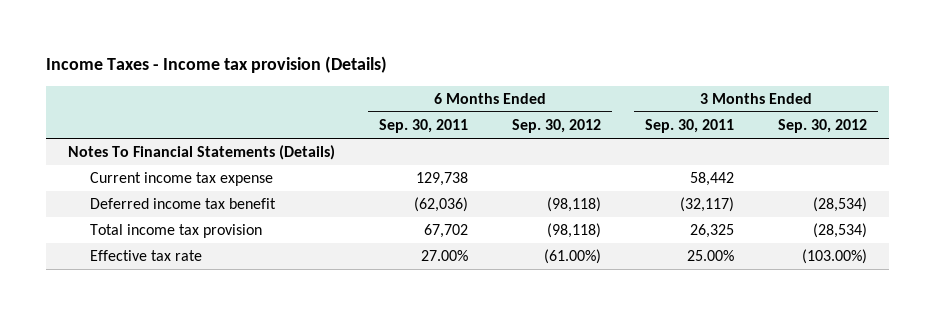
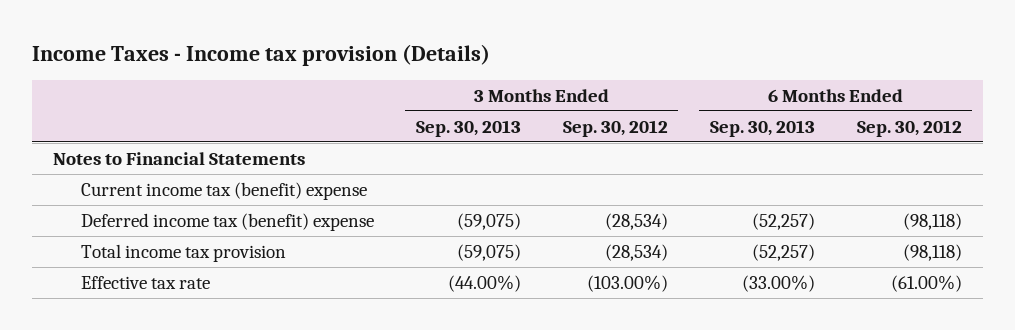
- | 6 Months Ended Sep. 30, 2011 | 6 Months Ended Sep. 30, 2012 | 3 Months Ended Sep. 30, 2011 | 3 Months Ended Sep. 30, 2012
+ | 3 Months Ended Sep. 30, 2013 | 3 Months Ended Sep. 30, 2012 | 6 Months Ended Sep. 30, 2013 | 6 Months Ended Sep. 30, 2012
- Notes To Financial Statements (Details)
- Current income tax expense | 129,738 | | 58,442 |
- Deferred income tax benefit | (62,036) | (98,118) | (32,117) | (28,534)
+ Notes to Financial Statements
+ Current income tax (benefit) expense
+ Deferred income tax (benefit) expense | (59,075) | (28,534) | (52,257) | (98,118)

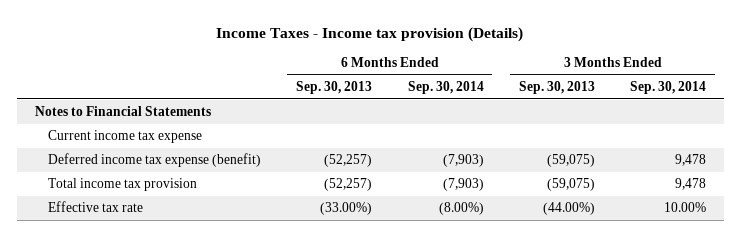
- | 3 Months Ended Sep. 30, 2013 | 3 Months Ended Sep. 30, 2012 | 6 Months Ended Sep. 30, 2013 | 6 Months Ended Sep. 30, 2012
+ | 6 Months Ended Sep. 30, 2013 | 6 Months Ended Sep. 30, 2014 | 3 Months Ended Sep. 30, 2013 | 3 Months Ended Sep. 30, 2014
- Current income tax (benefit) expense
- Deferred income tax (benefit) expense | (59,075) | (28,534) | (52,257) | (98,118)
+ Current income tax expense
+ Deferred income tax expense (benefit) | (52,257) | (7,903) | (59,075) | 9,478

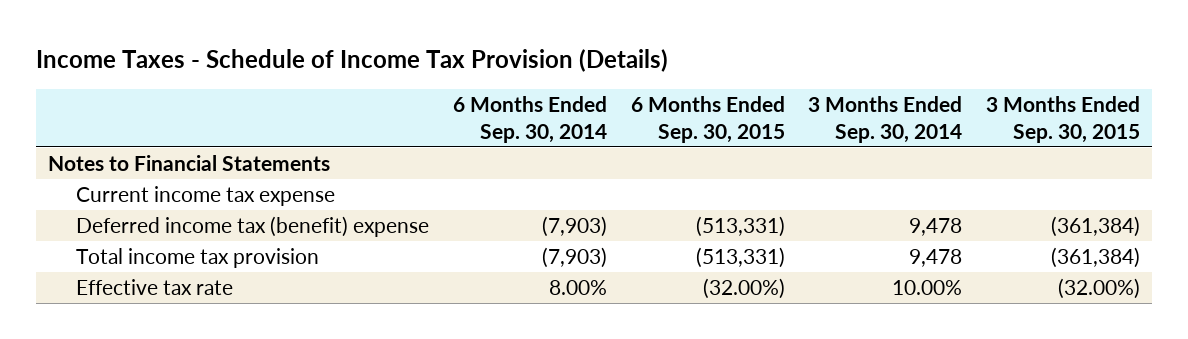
- Income Taxes - Income tax provision (Details)
+ Income Taxes - Schedule of Income Tax Provision (Details)
- | 6 Months Ended Sep. 30, 2013 | 6 Months Ended Sep. 30, 2014 | 3 Months Ended Sep. 30, 2013 | 3 Months Ended Sep. 30, 2014
+ | 6 Months Ended Sep. 30, 2014 | 6 Months Ended Sep. 30, 2015 | 3 Months Ended Sep. 30, 2014 | 3 Months Ended Sep. 30, 2015
- Deferred income tax expense (benefit) | (52,257) | (7,903) | (59,075) | 9,478
+ Deferred income tax (benefit) expense | (7,903) | (513,331) | 9,478 | (361,384)
- Effective tax rate | (33.00%) | (8.00%) | (44.00%) | 10.00%
+ Effective tax rate | 8.00% | (32.00%) | 10.00% | (32.00%)

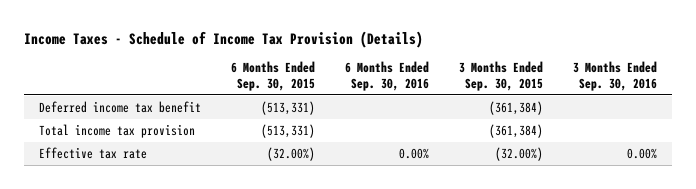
- | 6 Months Ended Sep. 30, 2014 | 6 Months Ended Sep. 30, 2015 | 3 Months Ended Sep. 30, 2014 | 3 Months Ended Sep. 30, 2015
+ | 6 Months Ended Sep. 30, 2015 | 6 Months Ended Sep. 30, 2016 | 3 Months Ended Sep. 30, 2015 | 3 Months Ended Sep. 30, 2016
- Notes to Financial Statements
- Current income tax expense
- Deferred income tax (benefit) expense | (7,903) | (513,331) | 9,478 | (361,384)
+ Deferred income tax benefit | (513,331) | | (361,384) |

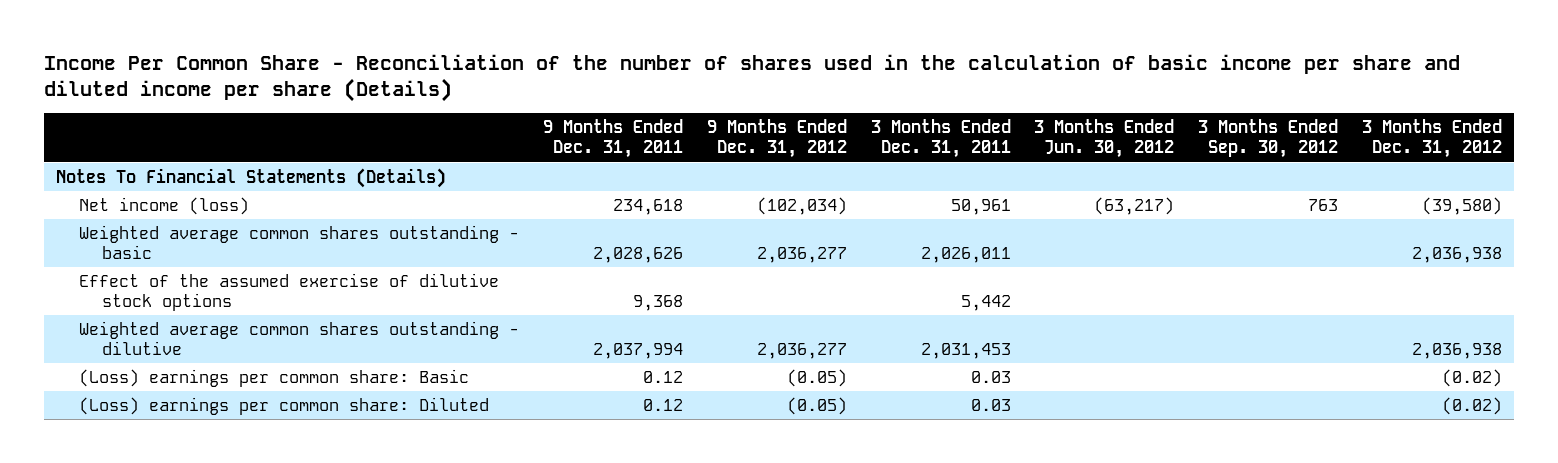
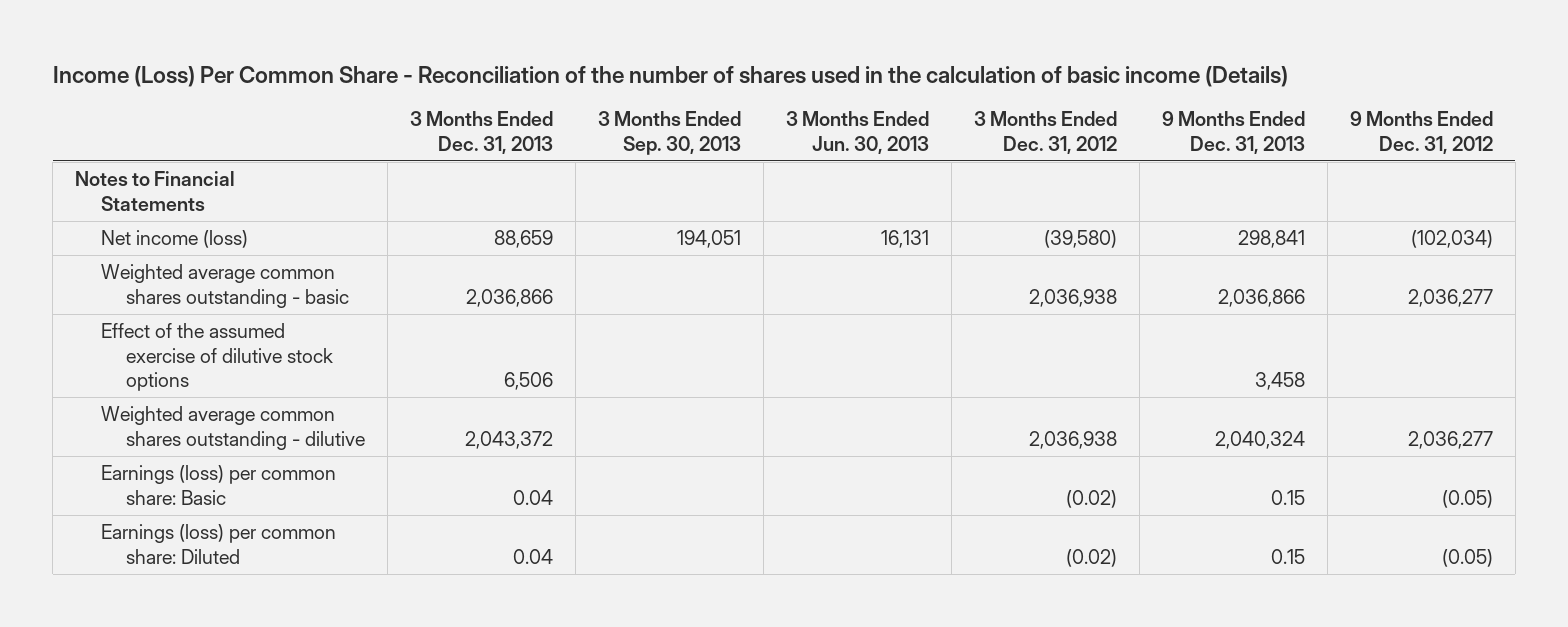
- Income Per Common Share - Reconciliation of the number of shares used in the calculation of basic income per share and diluted income per share (Details)
+ Income (Loss) Per Common Share - Reconciliation of the number of shares used in the calculation of basic income (Details)
- | 9 Months Ended Dec. 31, 2011 | 9 Months Ended Dec. 31, 2012 | 3 Months Ended Dec. 31, 2011 | 3 Months Ended Jun. 30, 2012 | 3 Months Ended Sep. 30, 2012 | 3 Months Ended Dec. 31, 2012
+ | 3 Months Ended Dec. 31, 2013 | 3 Months Ended Sep. 30, 2013 | 3 Months Ended Jun. 30, 2013 | 3 Months Ended Dec. 31, 2012 | 9 Months Ended Dec. 31, 2013 | 9 Months Ended Dec. 31, 2012
- Notes To Financial Statements (Details)
+ Notes to Financial Statements
- (Loss) earnings per common share: Basic | 0.12 | (0.05) | 0.03 | | | (0.02)
- (Loss) earnings per common share: Diluted | 0.12 | (0.05) | 0.03 | | | (0.02)
+ Earnings (loss) per common share: Basic | 0.04 | | | (0.02) | 0.15 | (0.05)
+ Earnings (loss) per common share: Diluted | 0.04 | | | (0.02) | 0.15 | (0.05)

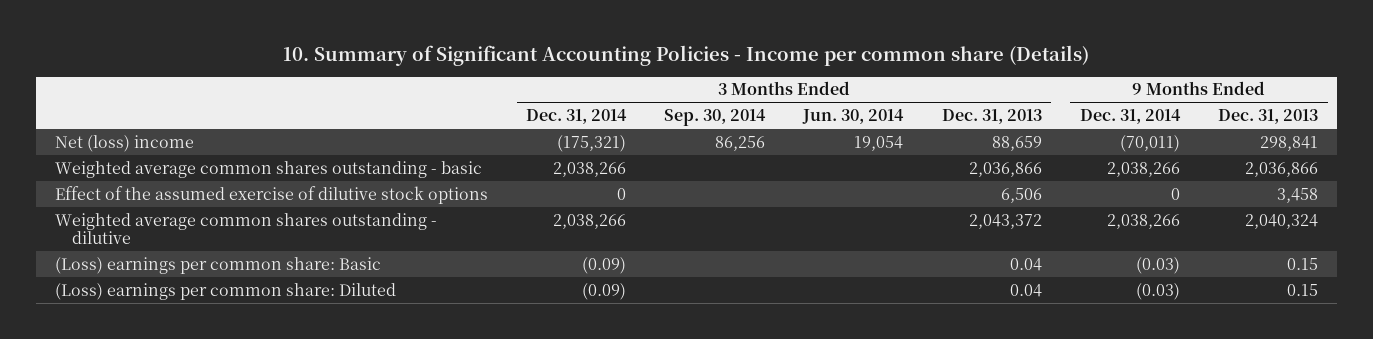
- Income (Loss) Per Common Share - Reconciliation of the number of shares used in the calculation of basic income (Details)
+ 10. Summary of Significant Accounting Policies - Income per common share (Details)
- | 3 Months Ended Dec. 31, 2013 | 3 Months Ended Sep. 30, 2013 | 3 Months Ended Jun. 30, 2013 | 3 Months Ended Dec. 31, 2012 | 9 Months Ended Dec. 31, 2013 | 9 Months Ended Dec. 31, 2012
+ | 3 Months Ended Dec. 31, 2014 | 3 Months Ended Sep. 30, 2014 | 3 Months Ended Jun. 30, 2014 | 3 Months Ended Dec. 31, 2013 | 9 Months Ended Dec. 31, 2014 | 9 Months Ended Dec. 31, 2013
- Notes to Financial Statements
- Net income (loss) | 88,659 | 194,051 | 16,131 | (39,580) | 298,841 | (102,034)
+ Net (loss) income | (175,321) | 86,256 | 19,054 | 88,659 | (70,011) | 298,841
- Earnings (loss) per common share: Basic | 0.04 | | | (0.02) | 0.15 | (0.05)
- Earnings (loss) per common share: Diluted | 0.04 | | | (0.02) | 0.15 | (0.05)
+ (Loss) earnings per common share: Basic | (0.09) | | | 0.04 | (0.03) | 0.15
+ (Loss) earnings per common share: Diluted | (0.09) | | | 0.04 | (0.03) | 0.15

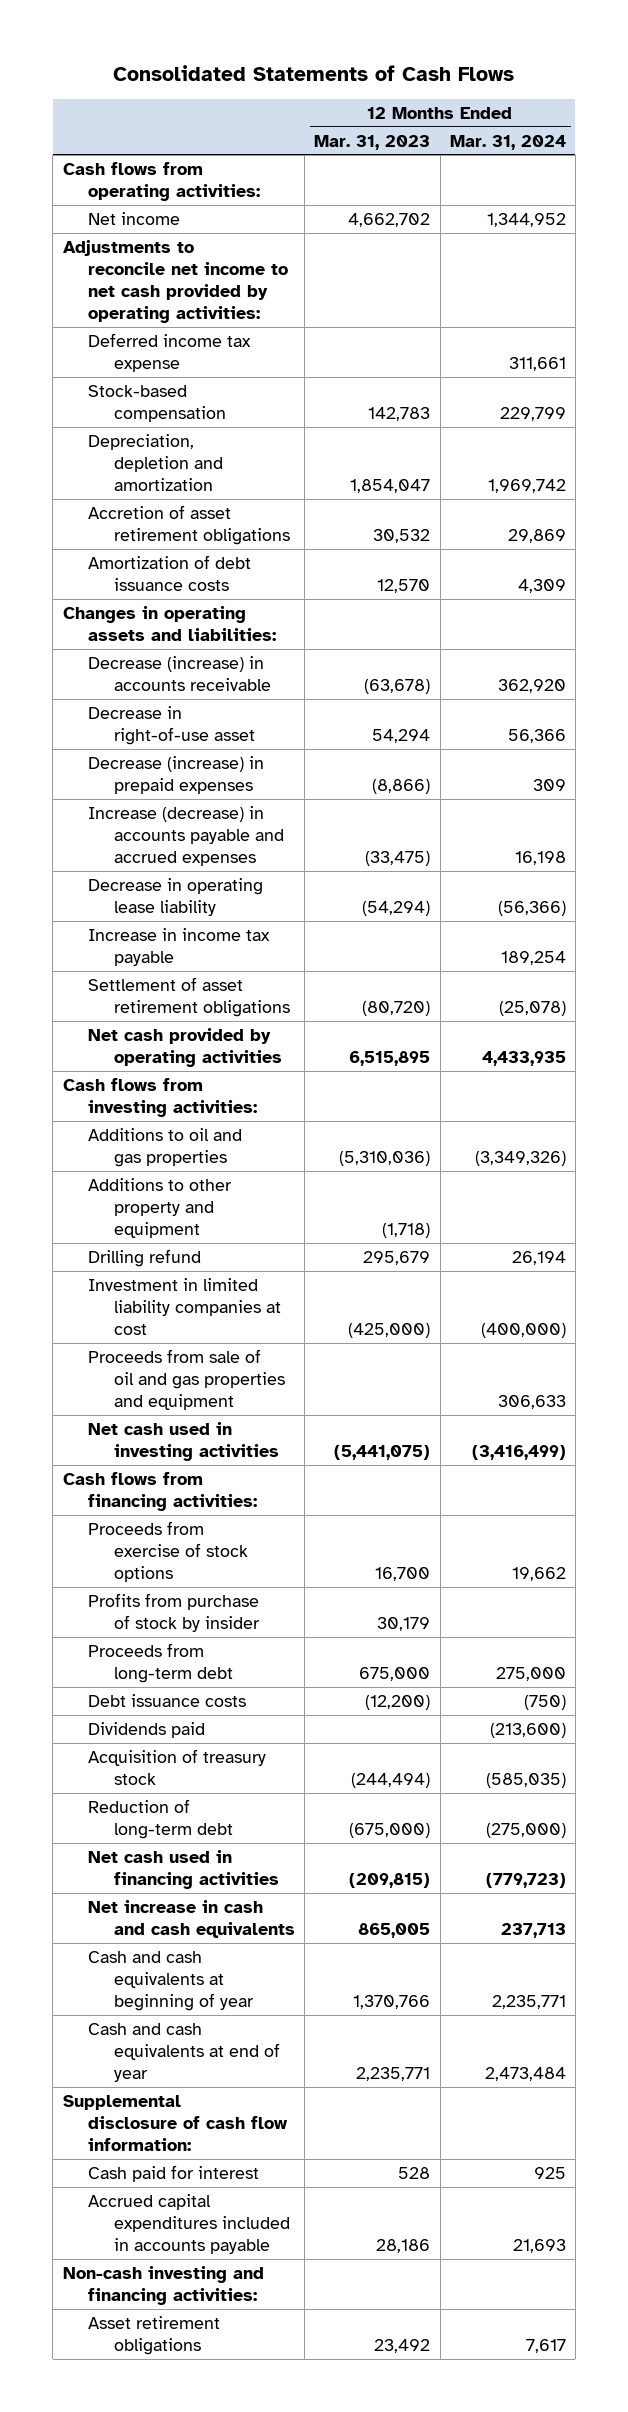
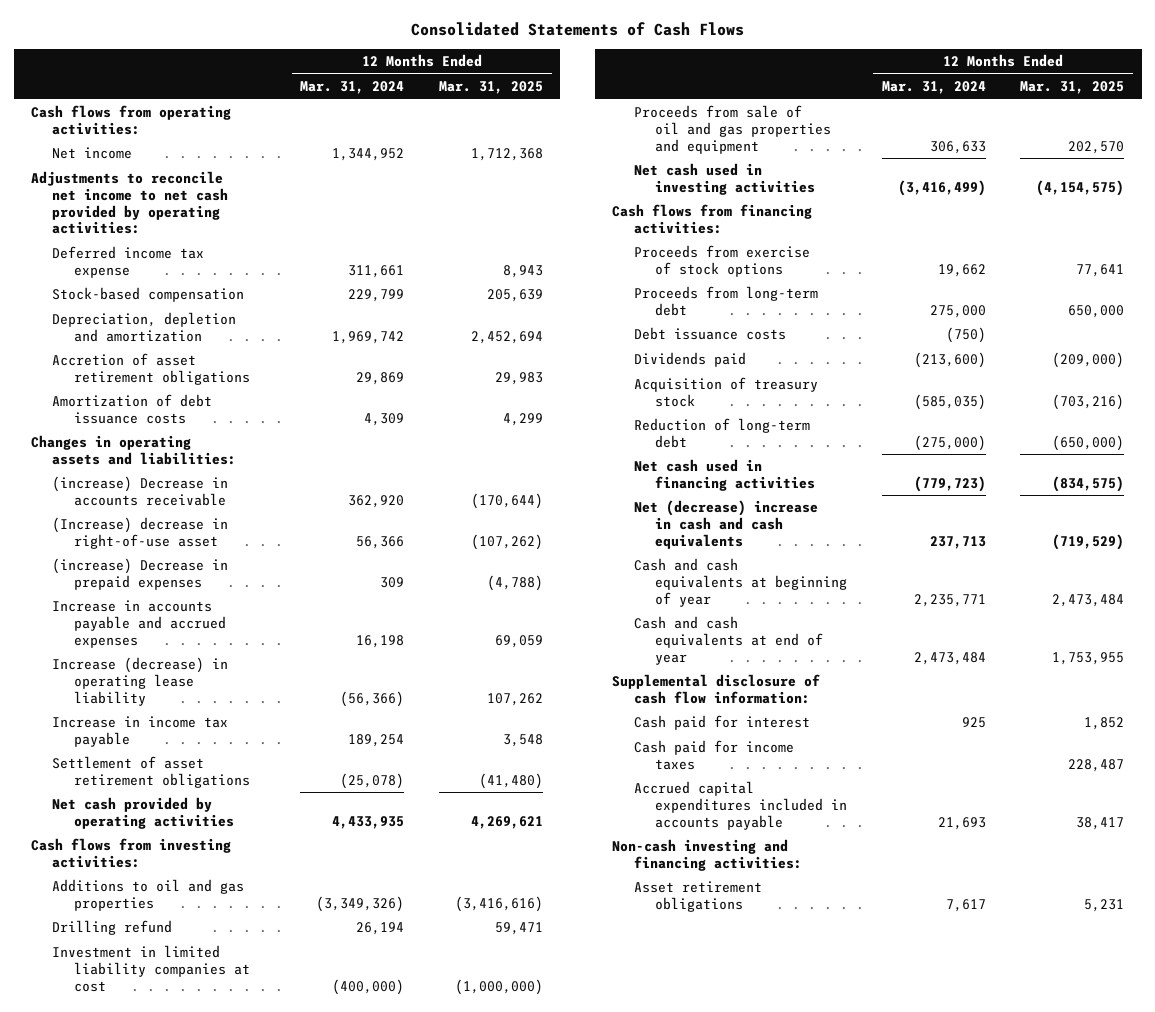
- | 12 Months Ended Mar. 31, 2023 | 12 Months Ended Mar. 31, 2024
+ | 12 Months Ended Mar. 31, 2024 | 12 Months Ended Mar. 31, 2025
- Decrease (increase) in accounts receivable | (63,678) | 362,920
- Decrease in right-of-use asset | 54,294 | 56,366
- Decrease (increase) in prepaid expenses | (8,866) | 309
- Increase (decrease) in accounts payable and accrued expenses | (33,475) | 16,198
- Decrease in operating lease liability | (54,294) | (56,366)
+ (increase) Decrease in accounts receivable | 362,920 | (170,644)
+ (Increase) decrease in right-of-use asset | 56,366 | (107,262)
+ (increase) Decrease in prepaid expenses | 309 | (4,788)
+ Increase in accounts payable and accrued expenses | 16,198 | 69,059
+ Increase (decrease) in operating lease liability | (56,366) | 107,262
- Additions to other property and equipment | (1,718) |
- Profits from purchase of stock by insider | 30,179 |
- Net increase in cash and cash equivalents | 865,005 | 237,713
+ Net (decrease) increase in cash and cash equivalents | 237,713 | (719,529)
+ Cash paid for income taxes | | 228,487

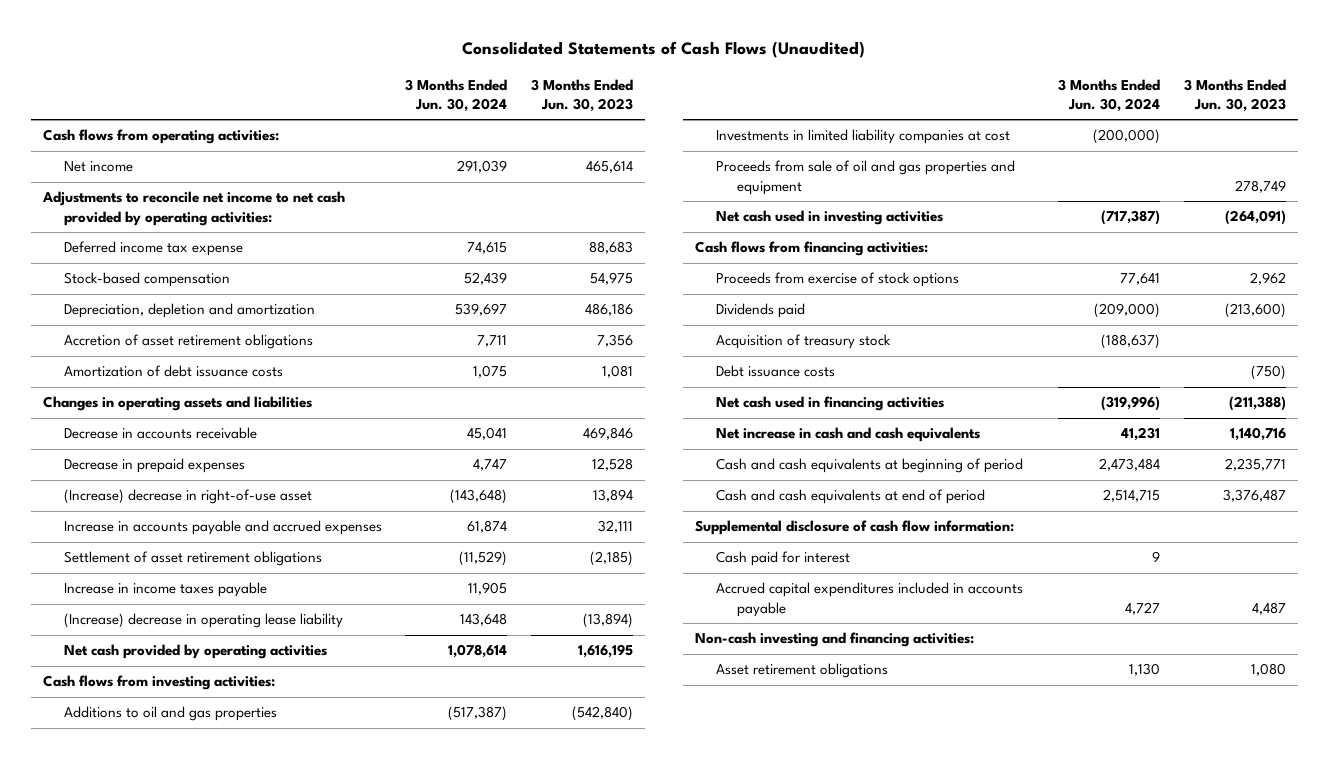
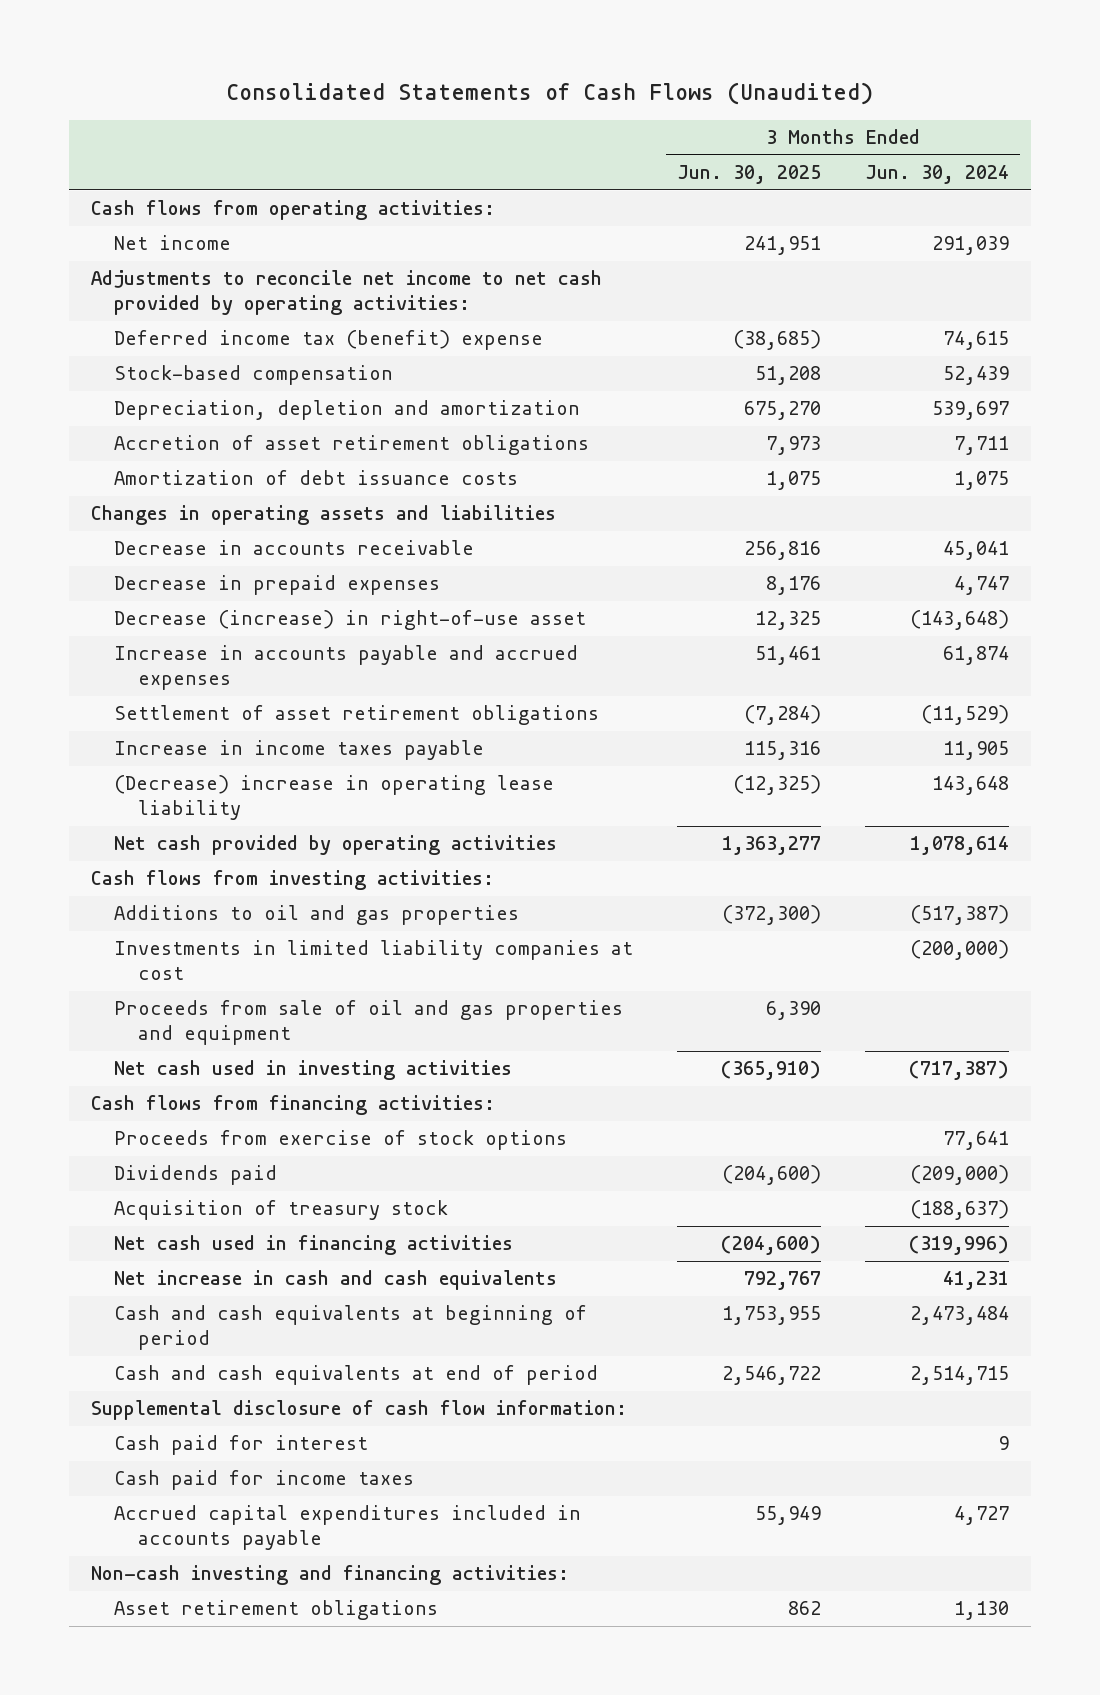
- | 3 Months Ended Jun. 30, 2024 | 3 Months Ended Jun. 30, 2023
+ | 3 Months Ended Jun. 30, 2025 | 3 Months Ended Jun. 30, 2024
- Deferred income tax expense | 74,615 | 88,683
+ Deferred income tax (benefit) expense | (38,685) | 74,615
- (Increase) decrease in right-of-use asset | (143,648) | 13,894
+ Decrease (increase) in right-of-use asset | 12,325 | (143,648)
- (Increase) decrease in operating lease liability | 143,648 | (13,894)
+ (Decrease) increase in operating lease liability | (12,325) | 143,648
- Debt issuance costs | | (750)
+ Cash paid for income taxes

